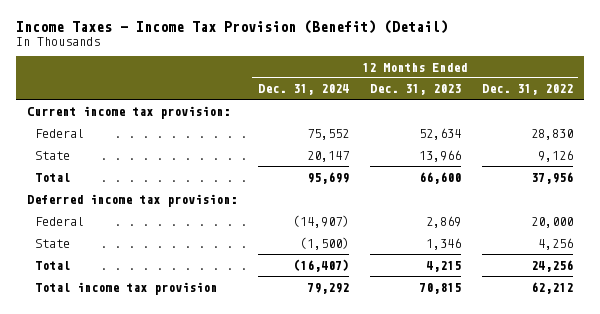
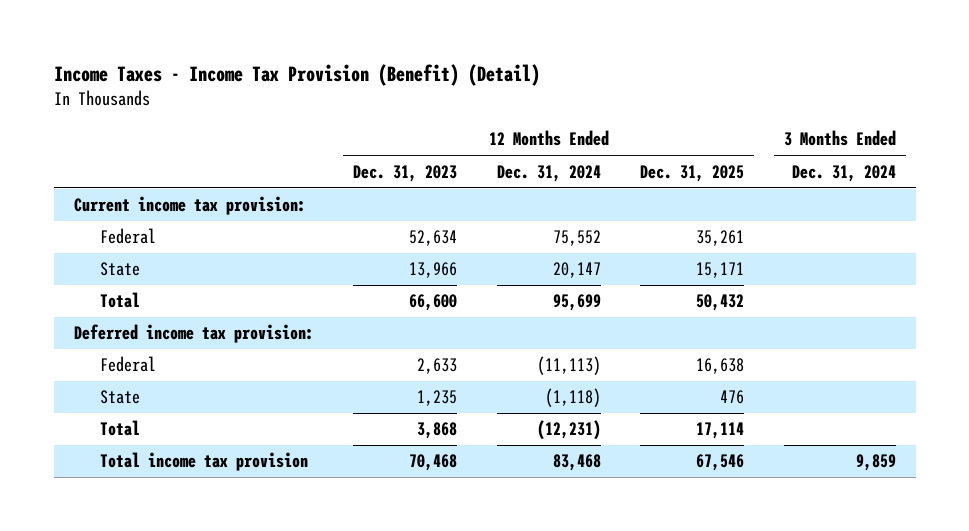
- | 12 Months Ended Dec. 31, 2024 | 12 Months Ended Dec. 31, 2023 | 12 Months Ended Dec. 31, 2022
+ | 12 Months Ended Dec. 31, 2023 | 12 Months Ended Dec. 31, 2024 | 12 Months Ended Dec. 31, 2025 | 3 Months Ended Dec. 31, 2024
- Federal | (14,907) | 2,869 | 20,000
- State | (1,500) | 1,346 | 4,256
- Total | (16,407) | 4,215 | 24,256
- Total income tax provision | 79,292 | 70,815 | 62,212
+ Federal | 2,633 | (11,113) | 16,638 |
+ State | 1,235 | (1,118) | 476 |
+ Total | 3,868 | (12,231) | 17,114 |
+ Total income tax provision | 70,468 | 83,468 | 67,546 | 9,859

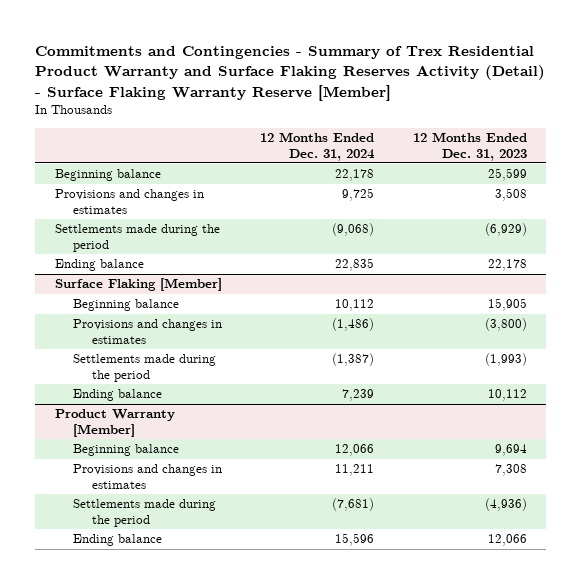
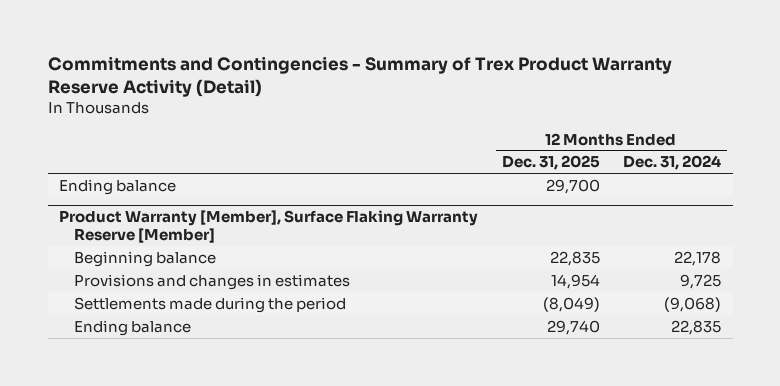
- Commitments and Contingencies - Summary of Trex Residential Product Warranty and Surface Flaking Reserves Activity (Detail) - Surface Flaking Warranty Reserve [Member]
+ Commitments and Contingencies - Summary of Trex Product Warranty Reserve Activity (Detail)
- | 12 Months Ended Dec. 31, 2024 | 12 Months Ended Dec. 31, 2023
+ | 12 Months Ended Dec. 31, 2025 | 12 Months Ended Dec. 31, 2024
+ Ending balance | 29,700 |
+ Product Warranty [Member], Surface Flaking Warranty Reserve [Member]
- Surface Flaking [Member]
- Beginning balance | 10,112 | 15,905
- Provisions and changes in estimates | (1,486) | (3,800)
- Settlements made during the period | (1,387) | (1,993)
- Ending balance | 7,239 | 10,112
- Product Warranty [Member]
- Beginning balance | 12,066 | 9,694
- Provisions and changes in estimates | 11,211 | 7,308
- Settlements made during the period | (7,681) | (4,936)
- Ending balance | 15,596 | 12,066

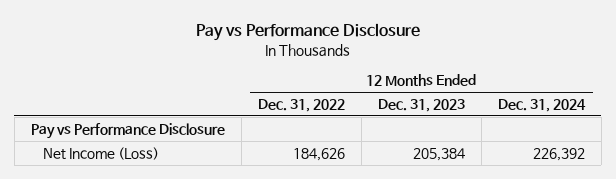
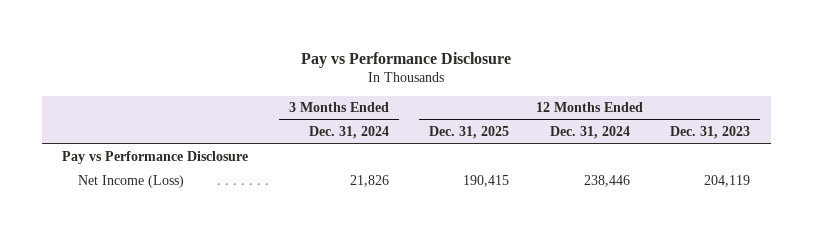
- | 12 Months Ended Dec. 31, 2022 | 12 Months Ended Dec. 31, 2023 | 12 Months Ended Dec. 31, 2024
+ | 3 Months Ended Dec. 31, 2024 | 12 Months Ended Dec. 31, 2025 | 12 Months Ended Dec. 31, 2024 | 12 Months Ended Dec. 31, 2023
- Net Income (Loss) | 184,626 | 205,384 | 226,392
+ Net Income (Loss) | 21,826 | 190,415 | 238,446 | 204,119

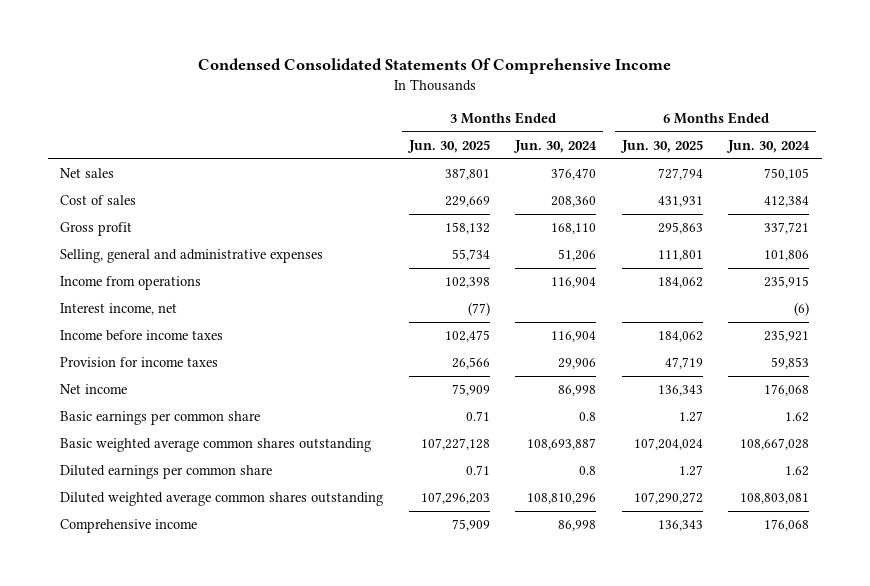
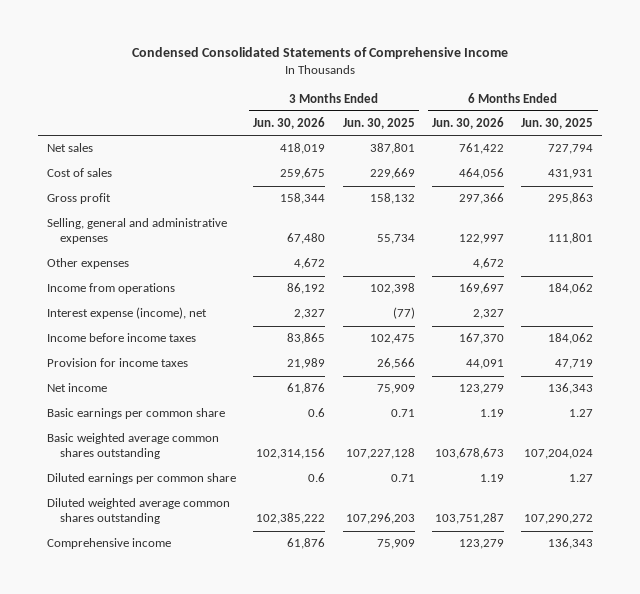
- Condensed Consolidated Statements Of Comprehensive Income
+ Condensed Consolidated Statements of Comprehensive Income
- | 3 Months Ended Jun. 30, 2025 | 3 Months Ended Jun. 30, 2024 | 6 Months Ended Jun. 30, 2025 | 6 Months Ended Jun. 30, 2024
+ | 3 Months Ended Jun. 30, 2026 | 3 Months Ended Jun. 30, 2025 | 6 Months Ended Jun. 30, 2026 | 6 Months Ended Jun. 30, 2025
+ Other expenses | 4,672 | | 4,672 |
- Interest income, net | (77) | | | (6)
+ Interest expense (income), net | 2,327 | (77) | 2,327 |

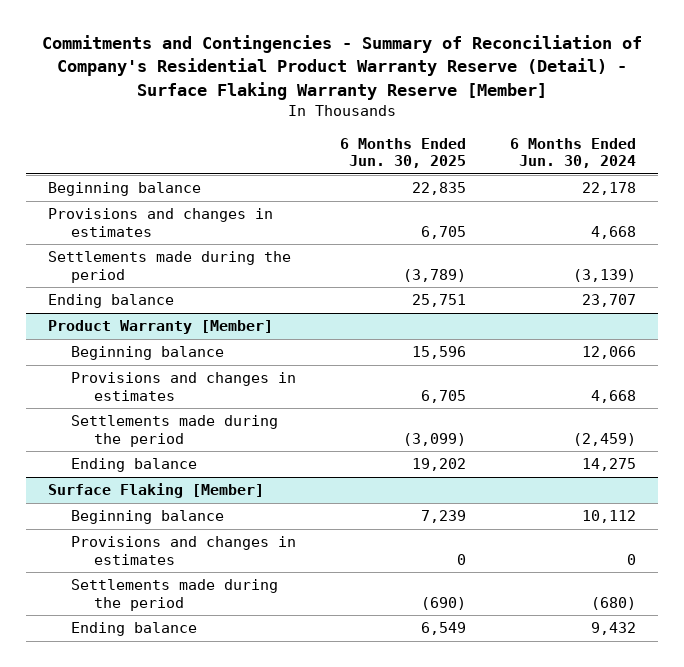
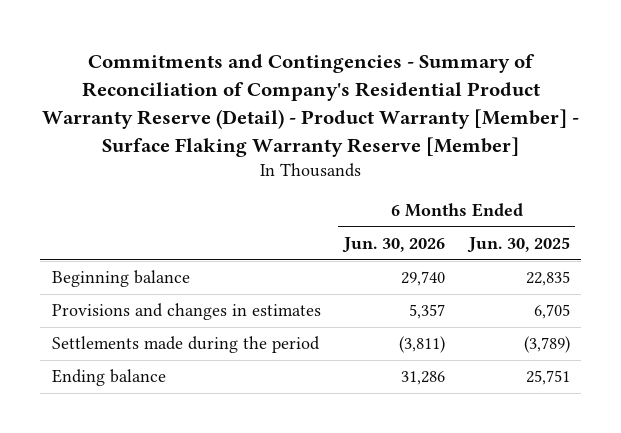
- Commitments and Contingencies - Summary of Reconciliation of Company's Residential Product Warranty Reserve (Detail) - Surface Flaking Warranty Reserve [Member]
+ Commitments and Contingencies - Summary of Reconciliation of Company's Residential Product Warranty Reserve (Detail) - Product Warranty [Member] - Surface Flaking Warranty Reserve [Member]
- | 6 Months Ended Jun. 30, 2025 | 6 Months Ended Jun. 30, 2024
+ | 6 Months Ended Jun. 30, 2026 | 6 Months Ended Jun. 30, 2025
- Product Warranty [Member]
- Beginning balance | 15,596 | 12,066
- Provisions and changes in estimates | 6,705 | 4,668
- Settlements made during the period | (3,099) | (2,459)
- Ending balance | 19,202 | 14,275
- Surface Flaking [Member]
- Beginning balance | 7,239 | 10,112
- Provisions and changes in estimates | 0 | 0
- Settlements made during the period | (690) | (680)
- Ending balance | 6,549 | 9,432

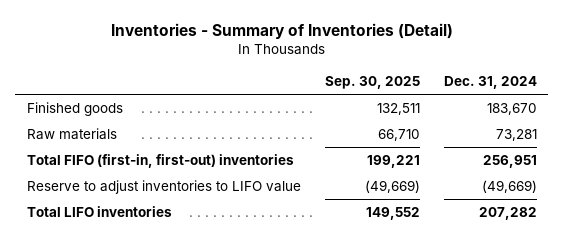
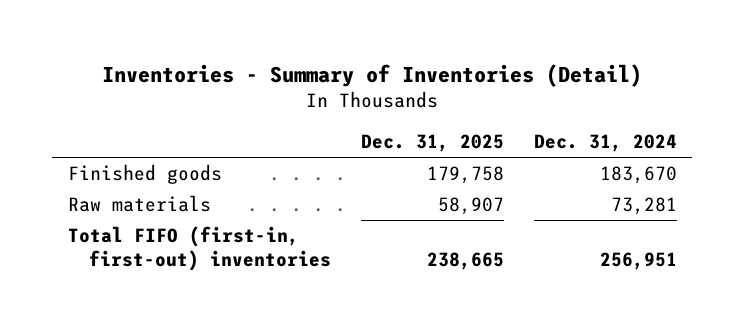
- | Sep. 30, 2025 | Dec. 31, 2024
+ | Dec. 31, 2025 | Dec. 31, 2024
- Reserve to adjust inventories to LIFO value | (49,669) | (49,669)
- Total LIFO inventories | 149,552 | 207,282

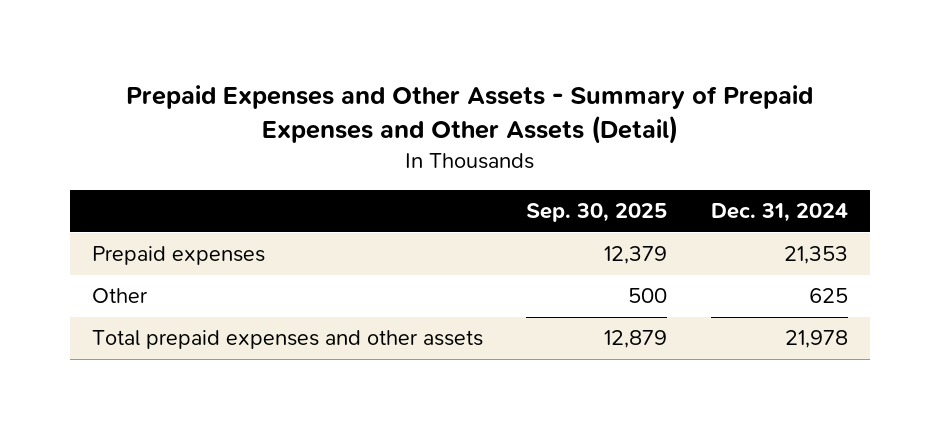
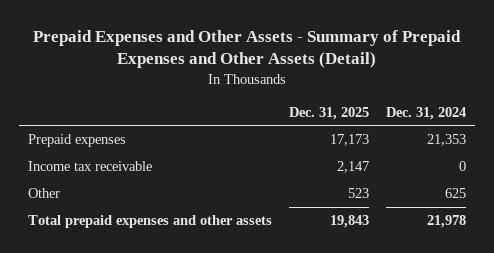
- | Sep. 30, 2025 | Dec. 31, 2024
+ | Dec. 31, 2025 | Dec. 31, 2024
+ Income tax receivable | 2,147 | 0

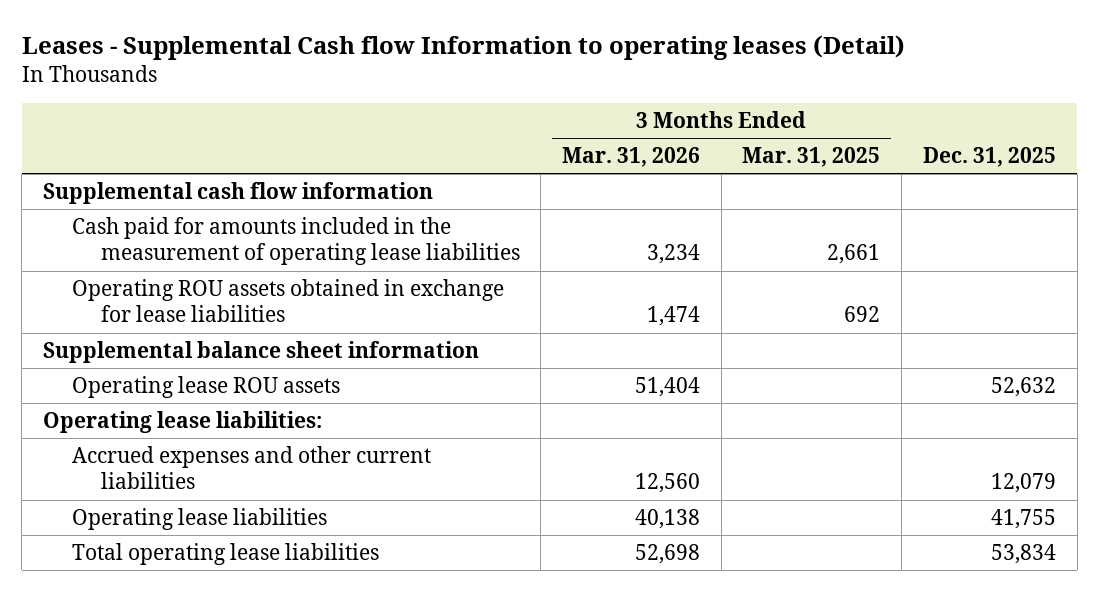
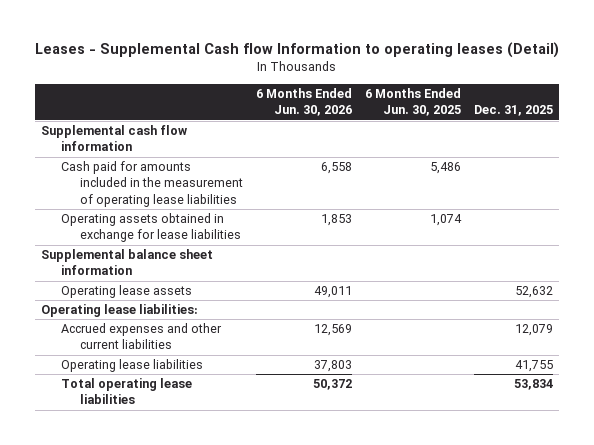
- | 3 Months Ended Mar. 31, 2026 | 3 Months Ended Mar. 31, 2025 | Dec. 31, 2025
+ | 6 Months Ended Jun. 30, 2026 | 6 Months Ended Jun. 30, 2025 | Dec. 31, 2025
- Operating ROU assets obtained in exchange for lease liabilities | 1,474 | 692 |
+ Operating assets obtained in exchange for lease liabilities | 1,853 | 1,074 |
- Operating lease ROU assets | 51,404 | | 52,632
+ Operating lease assets | 49,011 | | 52,632

